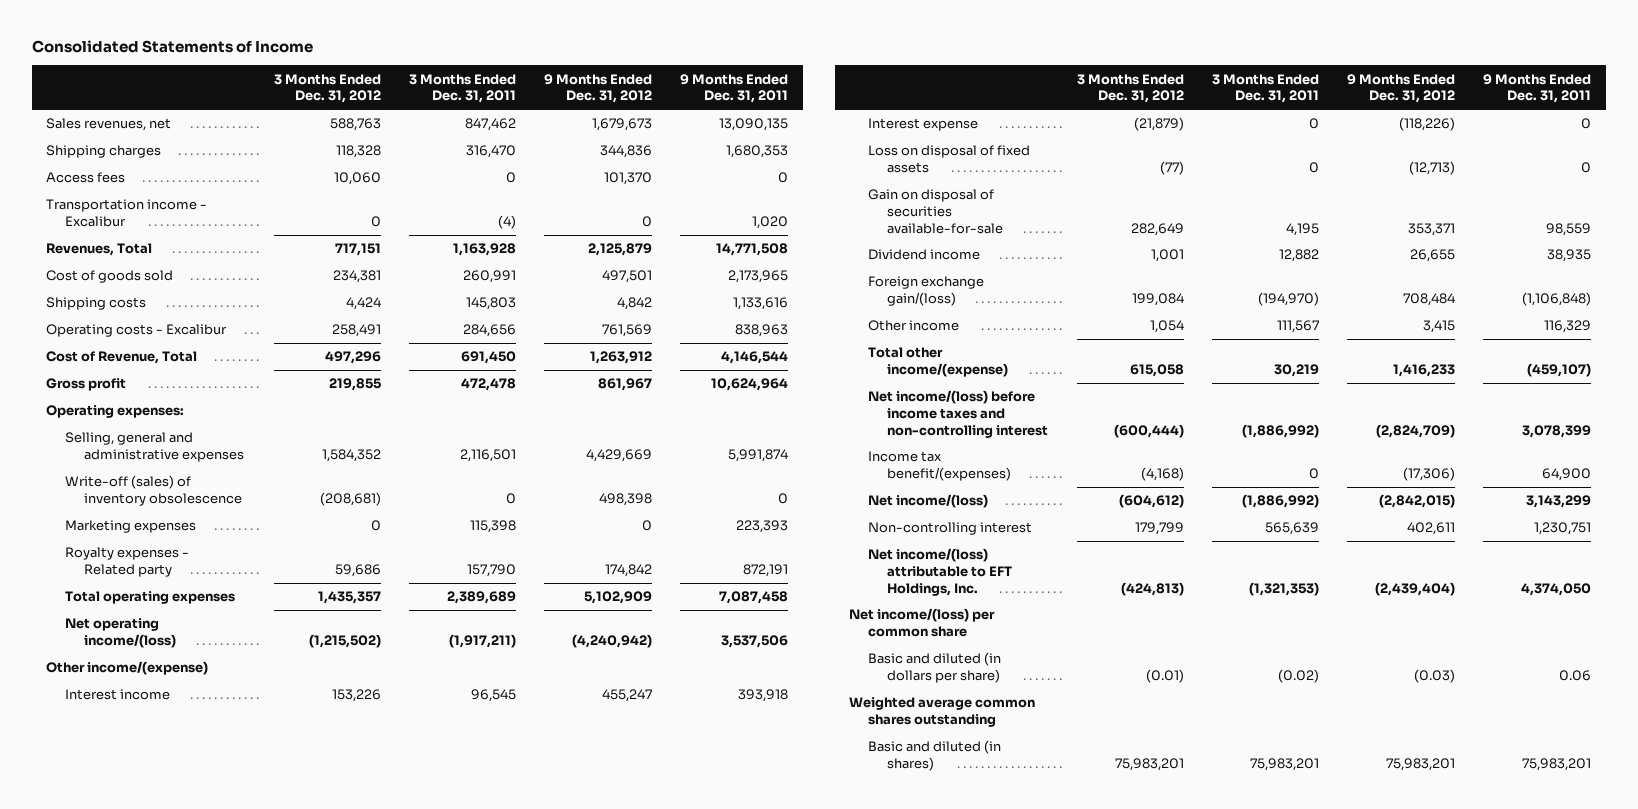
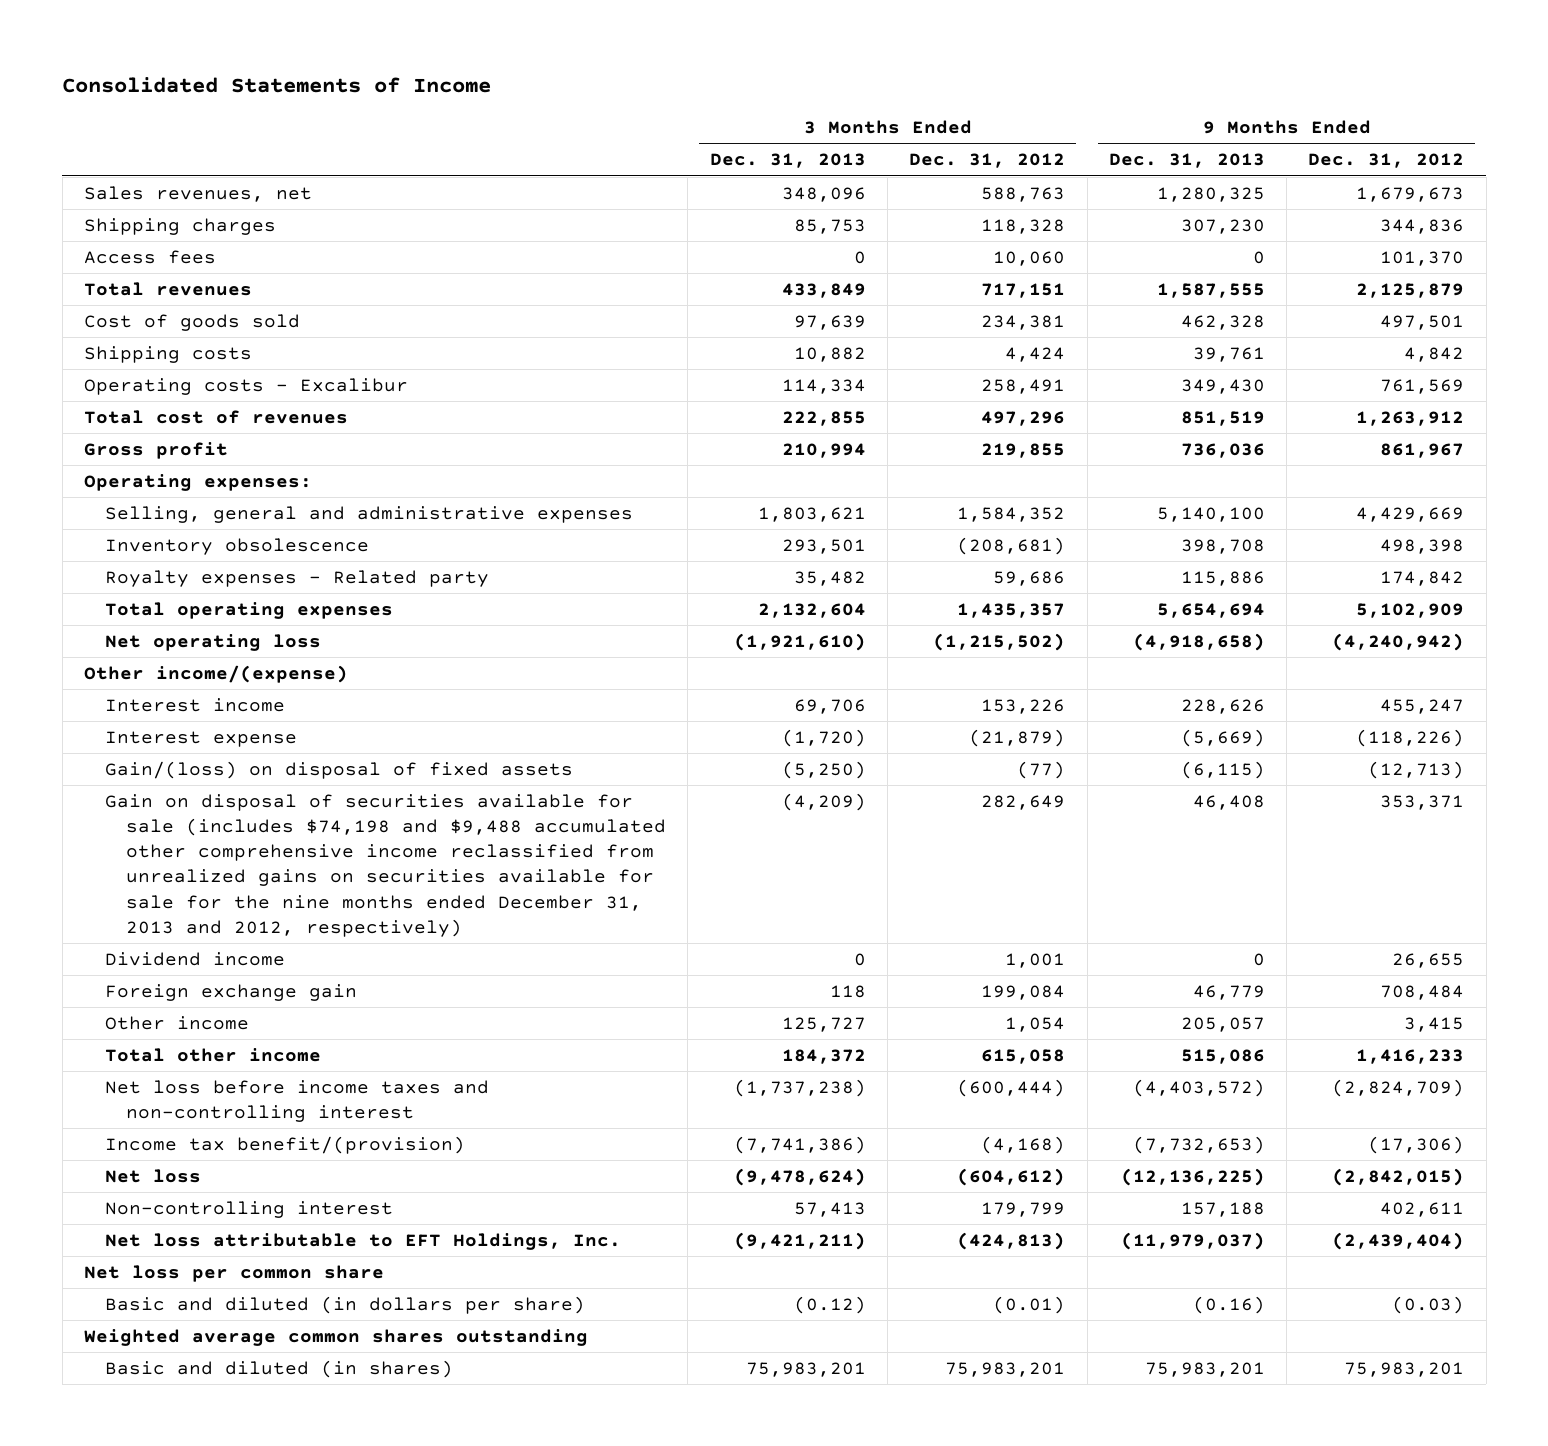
- | 3 Months Ended Dec. 31, 2012 | 3 Months Ended Dec. 31, 2011 | 9 Months Ended Dec. 31, 2012 | 9 Months Ended Dec. 31, 2011
+ | 3 Months Ended Dec. 31, 2013 | 3 Months Ended Dec. 31, 2012 | 9 Months Ended Dec. 31, 2013 | 9 Months Ended Dec. 31, 2012
- Transportation income - Excalibur | 0 | (4) | 0 | 1,020
- Revenues, Total | 717,151 | 1,163,928 | 2,125,879 | 14,771,508
+ Total revenues | 433,849 | 717,151 | 1,587,555 | 2,125,879
- Cost of Revenue, Total | 497,296 | 691,450 | 1,263,912 | 4,146,544
+ Total cost of revenues | 222,855 | 497,296 | 851,519 | 1,263,912
- Write-off (sales) of inventory obsolescence | (208,681) | 0 | 498,398 | 0
- Marketing expenses | 0 | 115,398 | 0 | 223,393
+ Inventory obsolescence | 293,501 | (208,681) | 398,708 | 498,398
- Net operating income/(loss) | (1,215,502) | (1,917,211) | (4,240,942) | 3,537,506
+ Net operating loss | (1,921,610) | (1,215,502) | (4,918,658) | (4,240,942)
- Loss on disposal of fixed assets | (77) | 0 | (12,713) | 0
- Gain on disposal of securities available-for-sale | 282,649 | 4,195 | 353,371 | 98,559
+ Gain/(loss) on disposal of fixed assets | (5,250) | (77) | (6,115) | (12,713)
+ Gain on disposal of securities available for sale (includes $74,198 and $9,488 accumulated other comprehensive income reclassified from unrealized gains on securities available for sale for the nine months ended December 31, 2013 and 2012, respectively) | (4,209) | 282,649 | 46,408 | 353,371
- Foreign exchange gain/(loss) | 199,084 | (194,970) | 708,484 | (1,106,848)
+ Foreign exchange gain | 118 | 199,084 | 46,779 | 708,484
- Total other income/(expense) | 615,058 | 30,219 | 1,416,233 | (459,107)
- Net income/(loss) before income taxes and non-controlling interest | (600,444) | (1,886,992) | (2,824,709) | 3,078,399
- Income tax benefit/(expenses) | (4,168) | 0 | (17,306) | 64,900
- Net income/(loss) | (604,612) | (1,886,992) | (2,842,015) | 3,143,299
+ Total other income | 184,372 | 615,058 | 515,086 | 1,416,233
+ Net loss before income taxes and non-controlling interest | (1,737,238) | (600,444) | (4,403,572) | (2,824,709)
+ Income tax benefit/(provision) | (7,741,386) | (4,168) | (7,732,653) | (17,306)
+ Net loss | (9,478,624) | (604,612) | (12,136,225) | (2,842,015)
- Net income/(loss) attributable to EFT Holdings, Inc. | (424,813) | (1,321,353) | (2,439,404) | 4,374,050
- Net income/(loss) per common share
+ Net loss attributable to EFT Holdings, Inc. | (9,421,211) | (424,813) | (11,979,037) | (2,439,404)
+ Net loss per common share

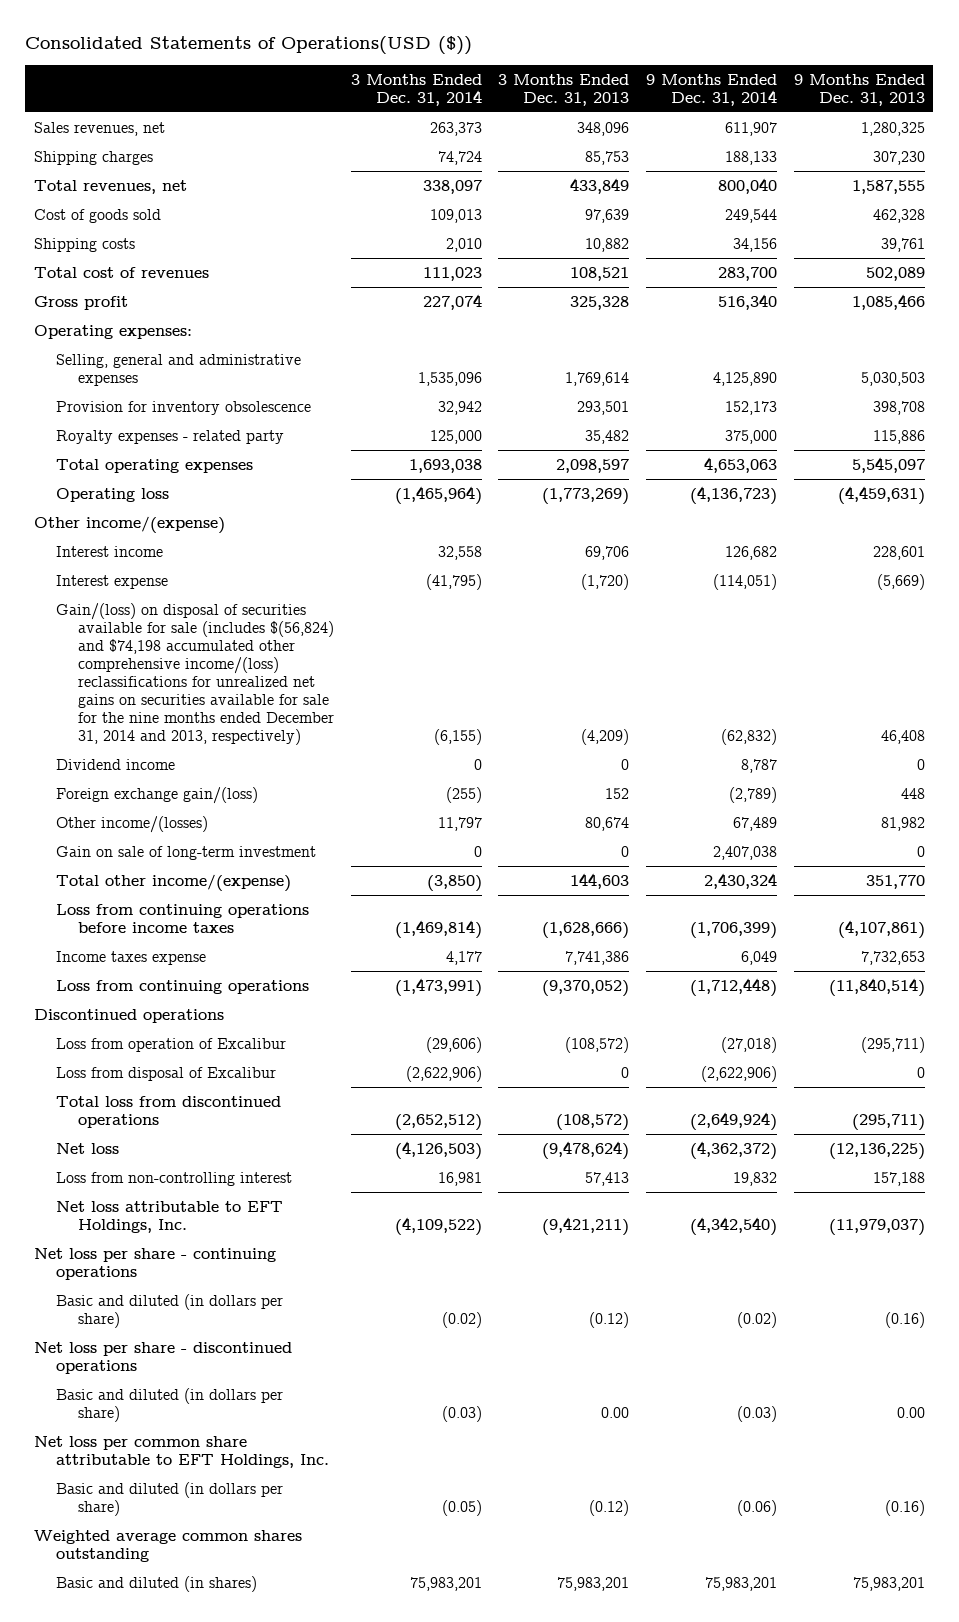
- Consolidated Statements of Income
+ Consolidated Statements of Operations(USD ($))
- | 3 Months Ended Dec. 31, 2013 | 3 Months Ended Dec. 31, 2012 | 9 Months Ended Dec. 31, 2013 | 9 Months Ended Dec. 31, 2012
+ | 3 Months Ended Dec. 31, 2014 | 3 Months Ended Dec. 31, 2013 | 9 Months Ended Dec. 31, 2014 | 9 Months Ended Dec. 31, 2013
- Access fees | 0 | 10,060 | 0 | 101,370
- Total revenues | 433,849 | 717,151 | 1,587,555 | 2,125,879
+ Total revenues, net | 338,097 | 433,849 | 800,040 | 1,587,555
- Operating costs - Excalibur | 114,334 | 258,491 | 349,430 | 761,569
- Total cost of revenues | 222,855 | 497,296 | 851,519 | 1,263,912
- Gross profit | 210,994 | 219,855 | 736,036 | 861,967
+ Total cost of revenues | 111,023 | 108,521 | 283,700 | 502,089
+ Gross profit | 227,074 | 325,328 | 516,340 | 1,085,466
- Selling, general and administrative expenses | 1,803,621 | 1,584,352 | 5,140,100 | 4,429,669
- Inventory obsolescence | 293,501 | (208,681) | 398,708 | 498,398
- Royalty expenses - Related party | 35,482 | 59,686 | 115,886 | 174,842
- Total operating expenses | 2,132,604 | 1,435,357 | 5,654,694 | 5,102,909
- Net operating loss | (1,921,610) | (1,215,502) | (4,918,658) | (4,240,942)
+ Selling, general and administrative expenses | 1,535,096 | 1,769,614 | 4,125,890 | 5,030,503
+ Provision for inventory obsolescence | 32,942 | 293,501 | 152,173 | 398,708
+ Royalty expenses - related party | 125,000 | 35,482 | 375,000 | 115,886
+ Total operating expenses | 1,693,038 | 2,098,597 | 4,653,063 | 5,545,097
+ Operating loss | (1,465,964) | (1,773,269) | (4,136,723) | (4,459,631)
- Interest income | 69,706 | 153,226 | 228,626 | 455,247
+ Interest income | 32,558 | 69,706 | 126,682 | 228,601
- Gain/(loss) on disposal of fixed assets | (5,250) | (77) | (6,115) | (12,713)
- Gain on disposal of securities available for sale (includes $74,198 and $9,488 accumulated other comprehensive income reclassified from unrealized gains on securities available for sale for the nine months ended December 31, 2013 and 2012, respectively) | (4,209) | 282,649 | 46,408 | 353,371
+ Gain/(loss) on disposal of securities available for sale (includes $(56,824) and $74,198 accumulated other comprehensive income/(loss) reclassifications for unrealized net gains on securities available for sale for the nine months ended December 31, 2014 and 2013, respectively) | (6,155) | (4,209) | (62,832) | 46,408
- Foreign exchange gain | 118 | 199,084 | 46,779 | 708,484
- Other income | 125,727 | 1,054 | 205,057 | 3,415
- Total other income | 184,372 | 615,058 | 515,086 | 1,416,233
- Net loss before income taxes and non-controlling interest | (1,737,238) | (600,444) | (4,403,572) | (2,824,709)
- Income tax benefit/(provision) | (7,741,386) | (4,168) | (7,732,653) | (17,306)
+ Foreign exchange gain/(loss) | (255) | 152 | (2,789) | 448
+ Other income/(losses) | 11,797 | 80,674 | 67,489 | 81,982
+ Gain on sale of long-term investment | 0 | 0 | 2,407,038 | 0
+ Total other income/(expense) | (3,850) | 144,603 | 2,430,324 | 351,770
+ Loss from continuing operations before income taxes | (1,469,814) | (1,628,666) | (1,706,399) | (4,107,861)
+ Income taxes expense | 4,177 | 7,741,386 | 6,049 | 7,732,653
+ Loss from continuing operations | (1,473,991) | (9,370,052) | (1,712,448) | (11,840,514)
+ Discontinued operations
+ Loss from operation of Excalibur | (29,606) | (108,572) | (27,018) | (295,711)
+ Loss from disposal of Excalibur | (2,622,906) | 0 | (2,622,906) | 0
+ Total loss from discontinued operations | (2,652,512) | (108,572) | (2,649,924) | (295,711)
- Non-controlling interest | 57,413 | 179,799 | 157,188 | 402,611
+ Loss from non-controlling interest | 16,981 | 57,413 | 19,832 | 157,188
- Net loss per common share
+ Net loss per share - continuing operations
+ Net loss per share - discontinued operations
+ Basic and diluted (in dollars per share) | (0.03) | 0.00 | (0.03) | 0.00
+ Net loss per common share attributable to EFT Holdings, Inc.
+ Basic and diluted (in dollars per share) | (0.05) | (0.12) | (0.06) | (0.16)

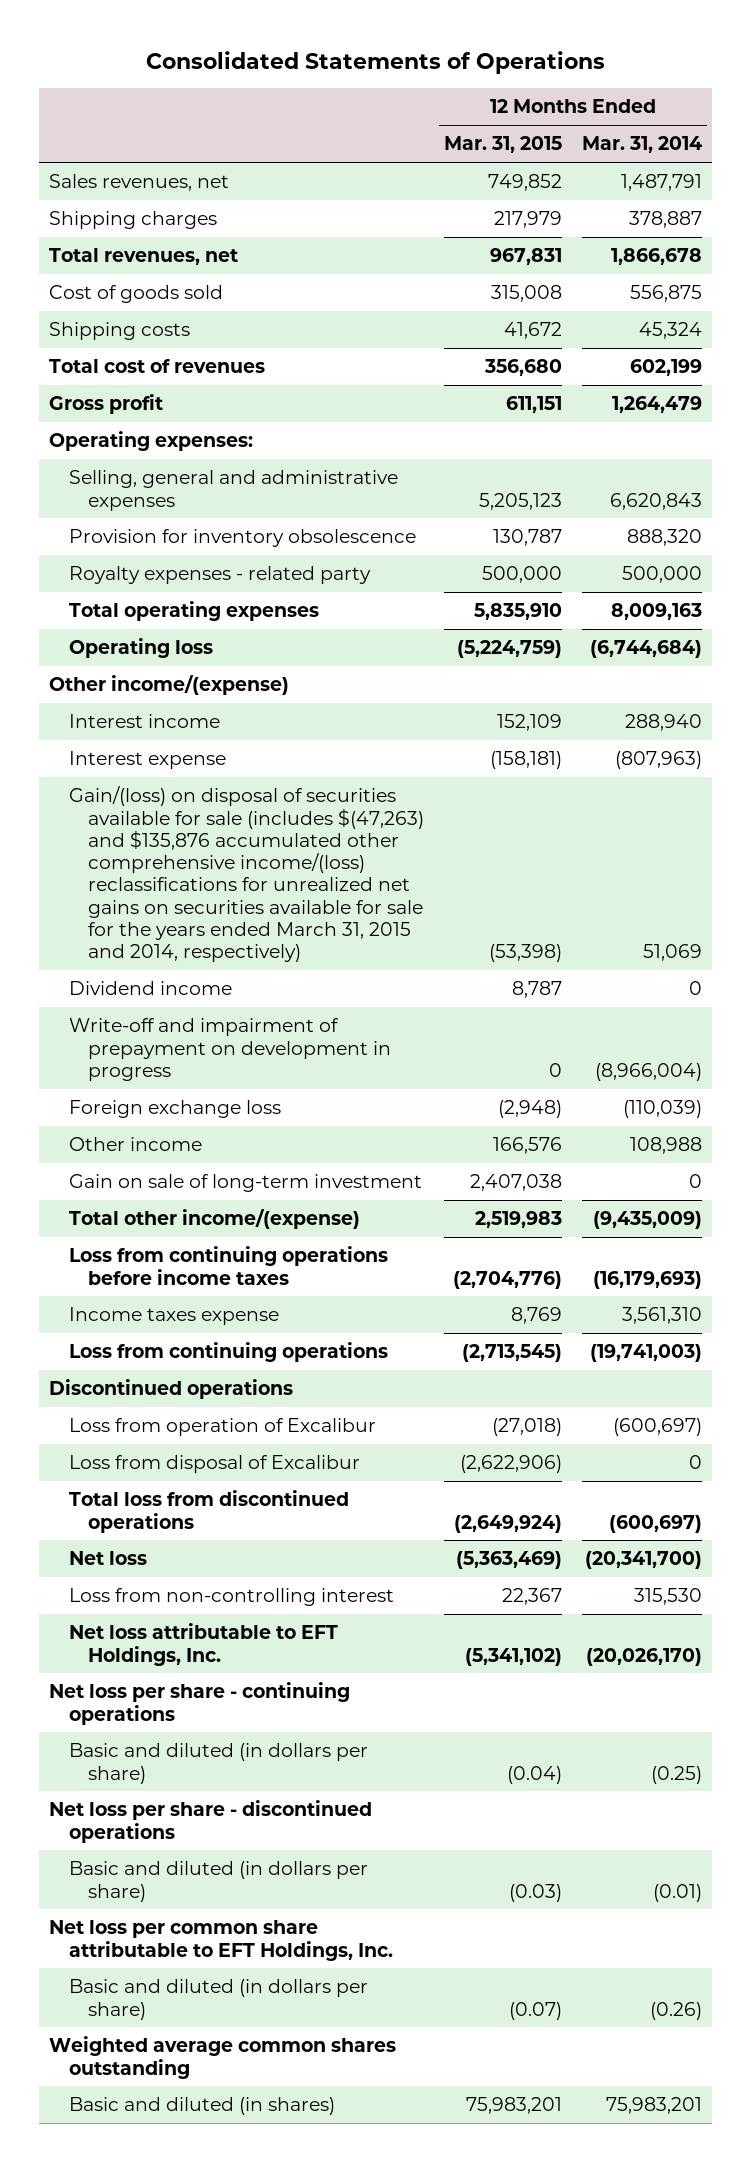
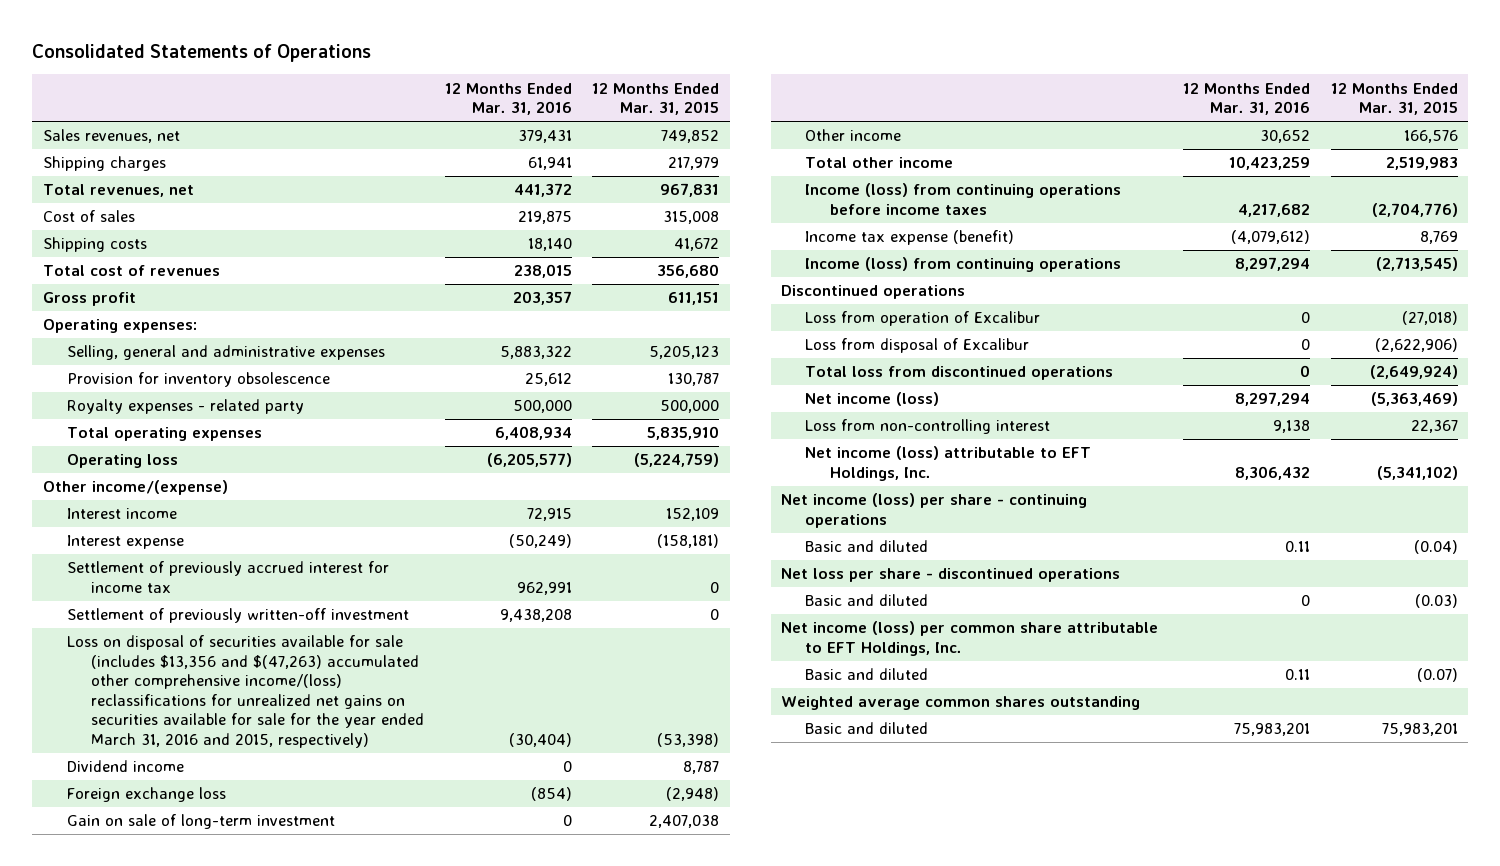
- | 12 Months Ended Mar. 31, 2015 | 12 Months Ended Mar. 31, 2014
+ | 12 Months Ended Mar. 31, 2016 | 12 Months Ended Mar. 31, 2015
- Cost of goods sold | 315,008 | 556,875
+ Cost of sales | 219,875 | 315,008
- Gain/(loss) on disposal of securities available for sale (includes $(47,263) and $135,876 accumulated other comprehensive income/(loss) reclassifications for unrealized net gains on securities available for sale for the years ended March 31, 2015 and 2014, respectively) | (53,398) | 51,069
+ Settlement of previously accrued interest for income tax | 962,991 | 0
+ Settlement of previously written-off investment | 9,438,208 | 0
+ Loss on disposal of securities available for sale (includes $13,356 and $(47,263) accumulated other comprehensive income/(loss) reclassifications for unrealized net gains on securities available for sale for the year ended March 31, 2016 and 2015, respectively) | (30,404) | (53,398)
- Write-off and impairment of prepayment on development in progress | 0 | (8,966,004)
- Total other income/(expense) | 2,519,983 | (9,435,009)
- Loss from continuing operations before income taxes | (2,704,776) | (16,179,693)
- Income taxes expense | 8,769 | 3,561,310
- Loss from continuing operations | (2,713,545) | (19,741,003)
moved down: Other income | 30,652 | 166,576
+ Total other income | 10,423,259 | 2,519,983
+ Income (loss) from continuing operations before income taxes | 4,217,682 | (2,704,776)
+ Income tax expense (benefit) | (4,079,612) | 8,769
+ Income (loss) from continuing operations | 8,297,294 | (2,713,545)
- Net loss | (5,363,469) | (20,341,700)
+ Net income (loss) | 8,297,294 | (5,363,469)
- Net loss attributable to EFT Holdings, Inc. | (5,341,102) | (20,026,170)
- Net loss per share - continuing operations
- Basic and diluted (in dollars per share) | (0.04) | (0.25)
+ Net income (loss) attributable to EFT Holdings, Inc. | 8,306,432 | (5,341,102)
+ Net income (loss) per share - continuing operations
+ Basic and diluted | 0.11 | (0.04)
- Basic and diluted (in dollars per share) | (0.03) | (0.01)
- Net loss per common share attributable to EFT Holdings, Inc.
- Basic and diluted (in dollars per share) | (0.07) | (0.26)
+ Basic and diluted | 0 | (0.03)
+ Net income (loss) per common share attributable to EFT Holdings, Inc.
+ Basic and diluted | 0.11 | (0.07)
- Basic and diluted (in shares) | 75,983,201 | 75,983,201
+ Basic and diluted | 75,983,201 | 75,983,201

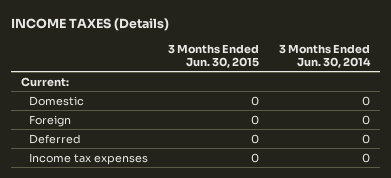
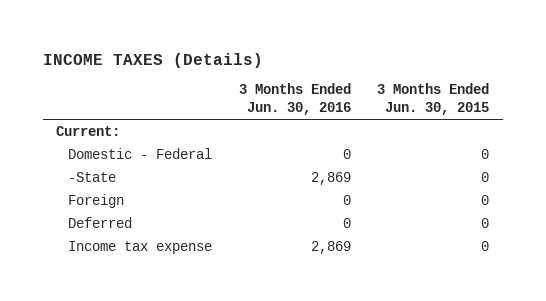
- | 3 Months Ended Jun. 30, 2015 | 3 Months Ended Jun. 30, 2014
+ | 3 Months Ended Jun. 30, 2016 | 3 Months Ended Jun. 30, 2015
- Domestic | 0 | 0
+ Domestic - Federal | 0 | 0
+ -State | 2,869 | 0
- Income tax expenses | 0 | 0
+ Income tax expense | 2,869 | 0

